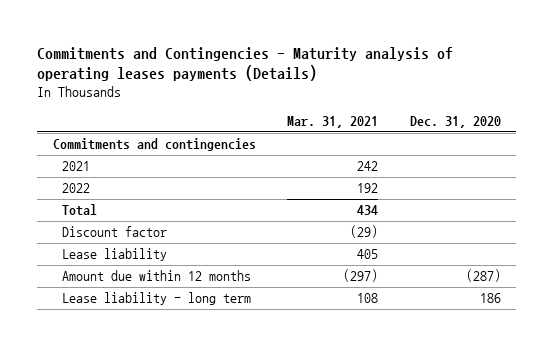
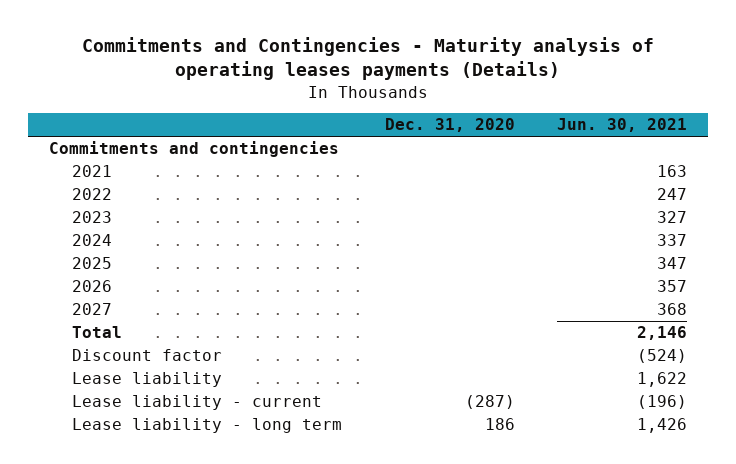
- | Mar. 31, 2021 | Dec. 31, 2020
+ | Dec. 31, 2020 | Jun. 30, 2021
+ 2023 | | 327
+ 2024 | | 337
+ 2025 | | 347
+ 2026 | | 357
+ 2027 | | 368
- Amount due within 12 months | (297) | (287)
+ Lease liability - current | (287) | (196)

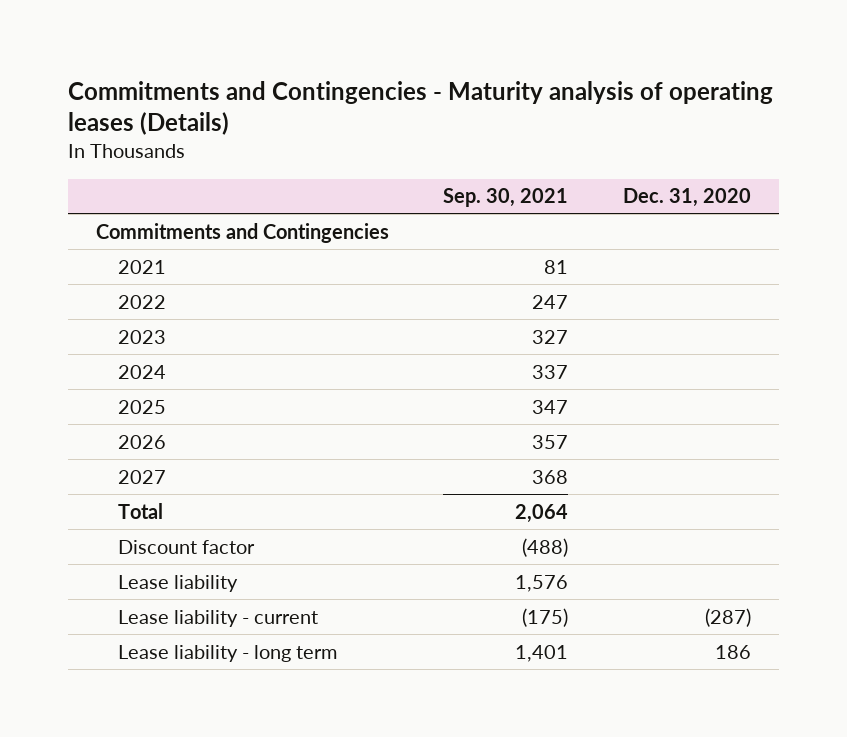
- Commitments and Contingencies - Maturity analysis of operating leases payments (Details)
+ Commitments and Contingencies - Maturity analysis of operating leases (Details)
- | Dec. 31, 2020 | Jun. 30, 2021
+ | Sep. 30, 2021 | Dec. 31, 2020
- Commitments and contingencies
+ Commitments and Contingencies

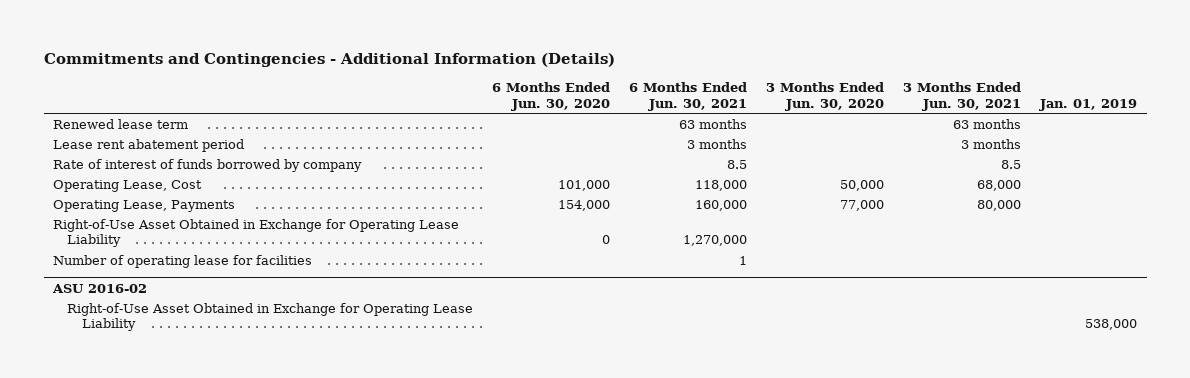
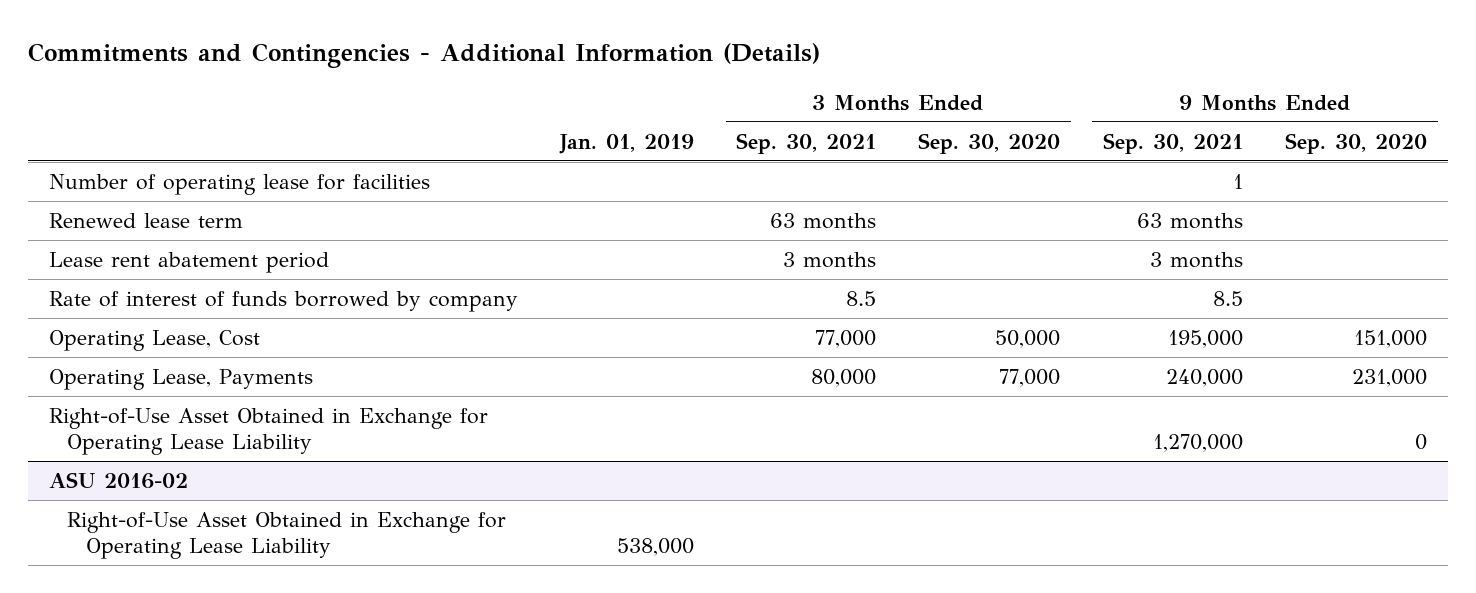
- | 6 Months Ended Jun. 30, 2020 | 6 Months Ended Jun. 30, 2021 | 3 Months Ended Jun. 30, 2020 | 3 Months Ended Jun. 30, 2021 | Jan. 01, 2019
+ | Jan. 01, 2019 | 3 Months Ended Sep. 30, 2021 | 3 Months Ended Sep. 30, 2020 | 9 Months Ended Sep. 30, 2021 | 9 Months Ended Sep. 30, 2020
moved up: Number of operating lease for facilities | | | | 1 |

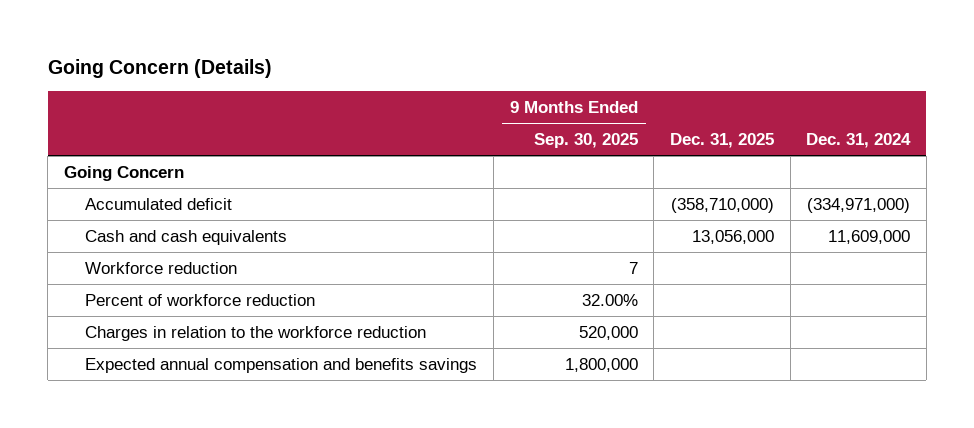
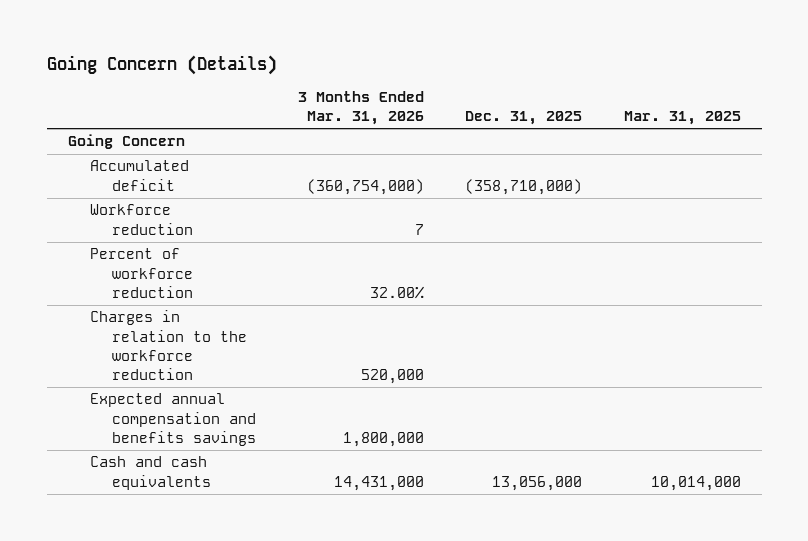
- | 9 Months Ended Sep. 30, 2025 | Dec. 31, 2025 | Dec. 31, 2024
+ | 3 Months Ended Mar. 31, 2026 | Dec. 31, 2025 | Mar. 31, 2025
moved down: Cash and cash equivalents | 14,431,000 | 13,056,000 | 10,014,000

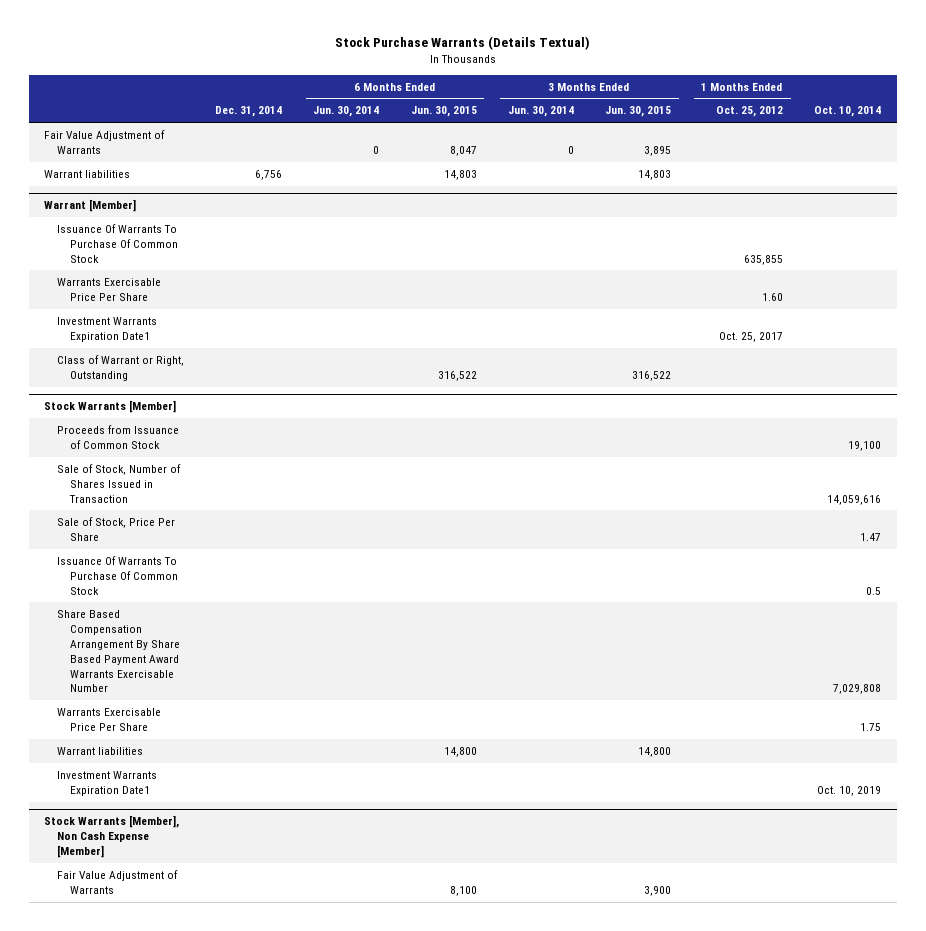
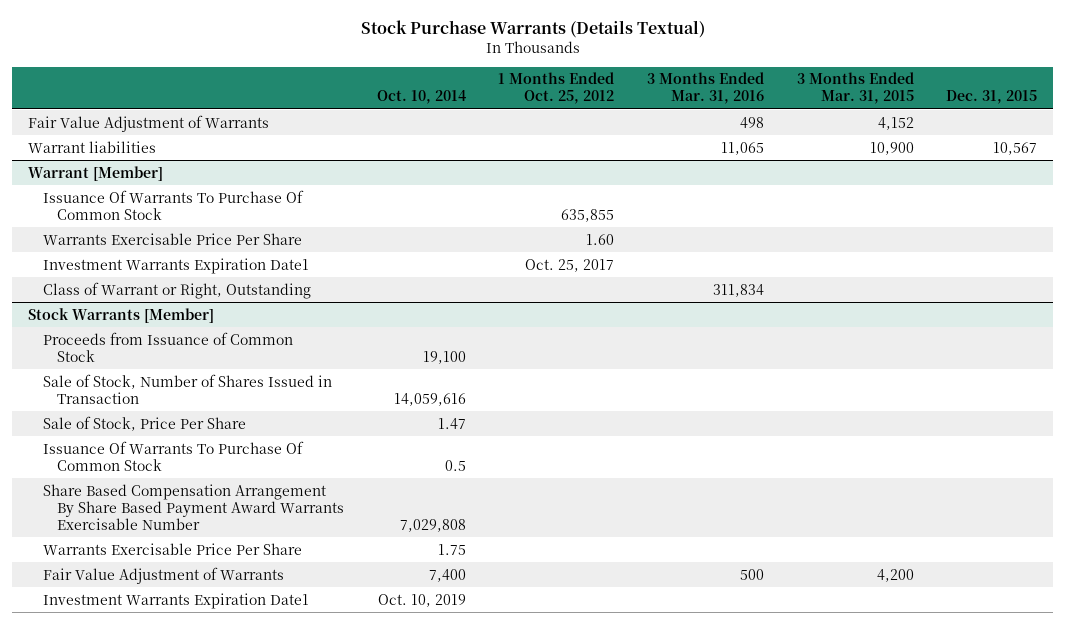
- | Dec. 31, 2014 | 6 Months Ended Jun. 30, 2014 | 6 Months Ended Jun. 30, 2015 | 3 Months Ended Jun. 30, 2014 | 3 Months Ended Jun. 30, 2015 | 1 Months Ended Oct. 25, 2012 | Oct. 10, 2014
+ | Oct. 10, 2014 | 1 Months Ended Oct. 25, 2012 | 3 Months Ended Mar. 31, 2016 | 3 Months Ended Mar. 31, 2015 | Dec. 31, 2015
@ Stock Warrants [Member]
- Warrant liabilities | | | 14,800 | | 14,800 | |
+ Fair Value Adjustment of Warrants | 7,400 | | 500 | 4,200 |
- Stock Warrants [Member], Non Cash Expense [Member]
- Fair Value Adjustment of Warrants | | | 8,100 | | 3,900 | |

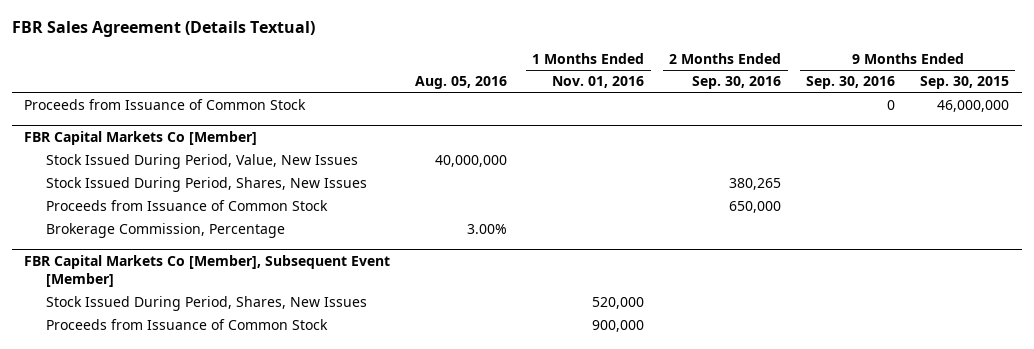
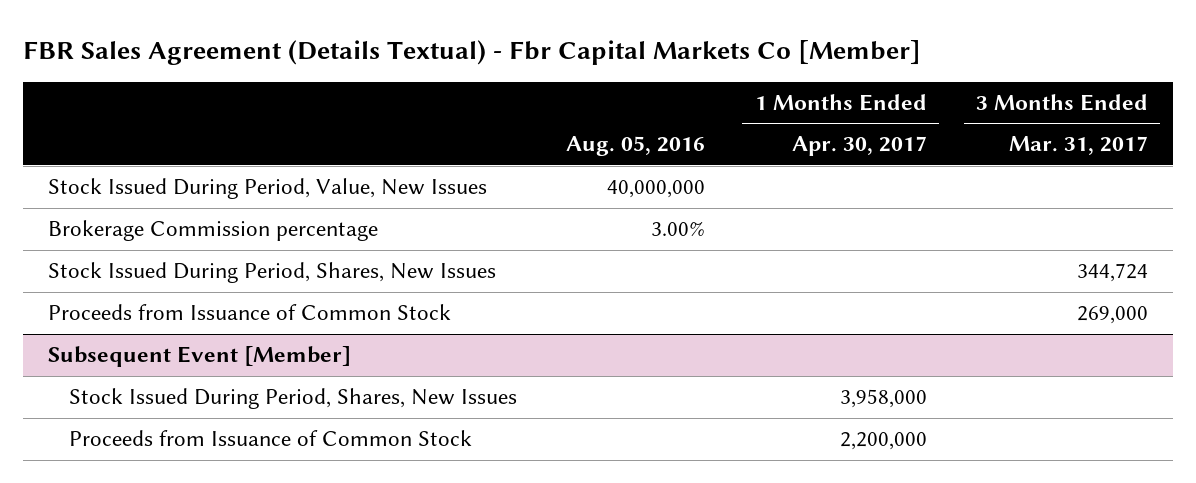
- FBR Sales Agreement (Details Textual)
+ FBR Sales Agreement (Details Textual) - Fbr Capital Markets Co [Member]
- | Aug. 05, 2016 | 1 Months Ended Nov. 01, 2016 | 2 Months Ended Sep. 30, 2016 | 9 Months Ended Sep. 30, 2016 | 9 Months Ended Sep. 30, 2015
+ | Aug. 05, 2016 | 1 Months Ended Apr. 30, 2017 | 3 Months Ended Mar. 31, 2017
+ Stock Issued During Period, Value, New Issues | 40,000,000 | |
+ Brokerage Commission percentage | 3.00% | |
+ Stock Issued During Period, Shares, New Issues | | | 344,724
- FBR Capital Markets Co [Member]
- Stock Issued During Period, Value, New Issues | 40,000,000 | | | |
+ Subsequent Event [Member]
- Brokerage Commission, Percentage | 3.00% | | | |
- FBR Capital Markets Co [Member], Subsequent Event [Member]
- Stock Issued During Period, Shares, New Issues | | 520,000 | | |
- Proceeds from Issuance of Common Stock | | 900,000 | | |

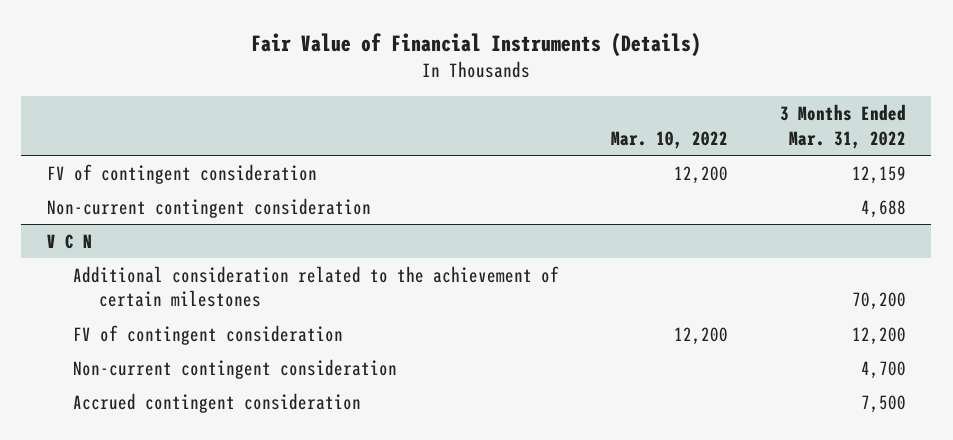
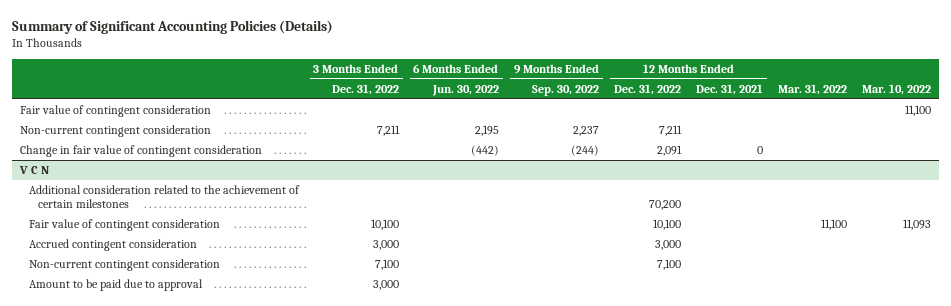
- Fair Value of Financial Instruments (Details)
+ Summary of Significant Accounting Policies (Details)
- | Mar. 10, 2022 | 3 Months Ended Mar. 31, 2022
+ | 3 Months Ended Dec. 31, 2022 | 6 Months Ended Jun. 30, 2022 | 9 Months Ended Sep. 30, 2022 | 12 Months Ended Dec. 31, 2022 | 12 Months Ended Dec. 31, 2021 | Mar. 31, 2022 | Mar. 10, 2022
- FV of contingent consideration | 12,200 | 12,159
+ Fair value of contingent consideration | | | | | | | 11,100
+ Change in fair value of contingent consideration | | (442) | (244) | 2,091 | 0 | |
@ V C N
- FV of contingent consideration | 12,200 | 12,200
+ Fair value of contingent consideration | 10,100 | | | 10,100 | | 11,100 | 11,093
moved down: Non-current contingent consideration | 7,100 | | | 7,100 | | |
+ Amount to be paid due to approval | 3,000 | | | | | |

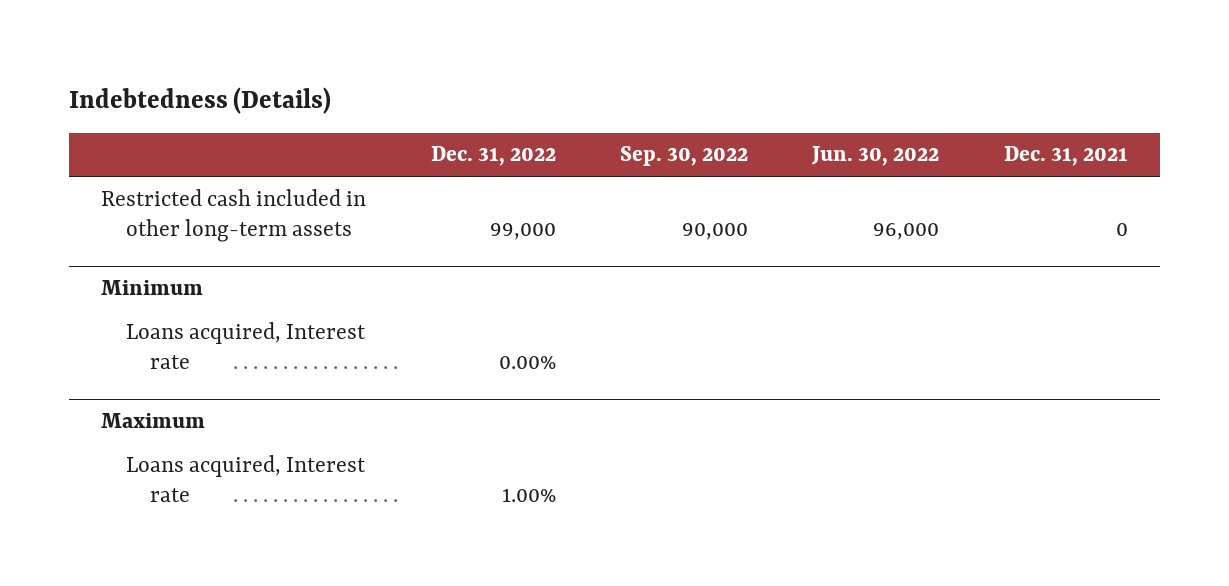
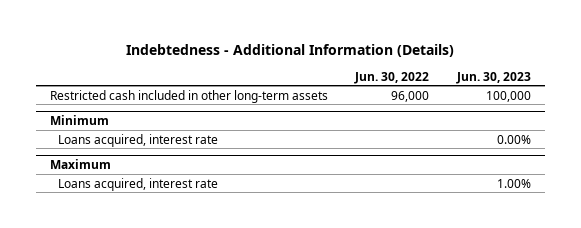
- Indebtedness (Details)
+ Indebtedness - Additional Information (Details)
- | Dec. 31, 2022 | Sep. 30, 2022 | Jun. 30, 2022 | Dec. 31, 2021
+ | Jun. 30, 2022 | Jun. 30, 2023
@ Minimum
- Loans acquired, Interest rate | 0.00% | | |
+ Loans acquired, interest rate | | 0.00%
@ Maximum
- Loans acquired, Interest rate | 1.00% | | |
+ Loans acquired, interest rate | | 1.00%

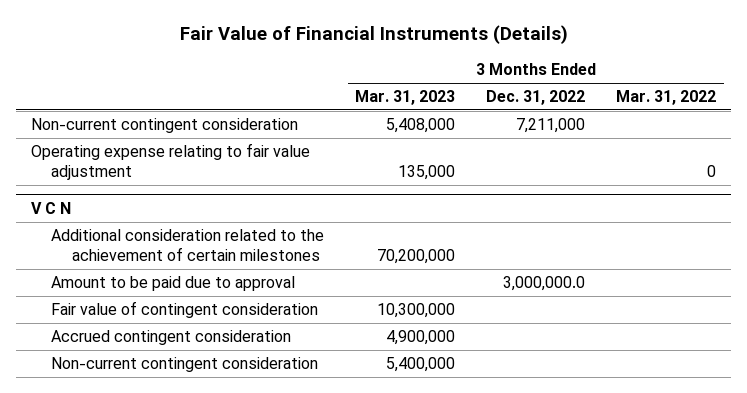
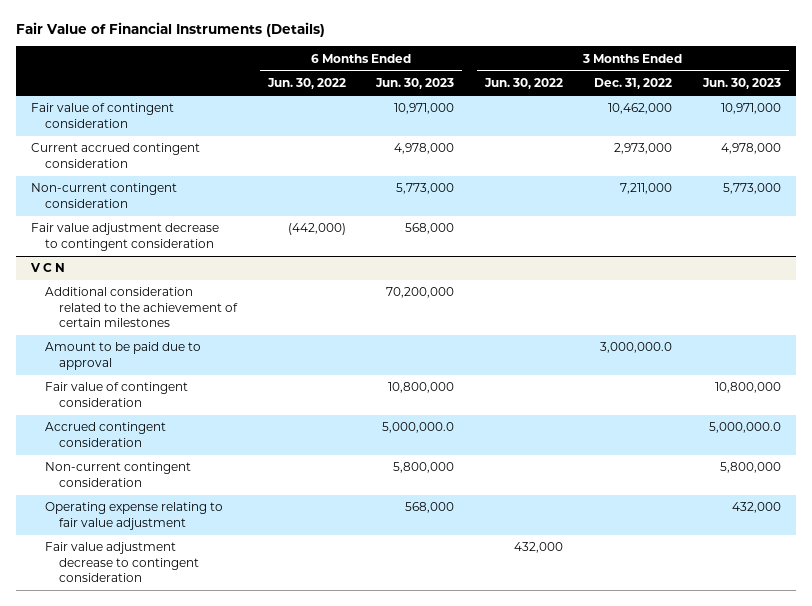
- | 3 Months Ended Mar. 31, 2023 | 3 Months Ended Dec. 31, 2022 | 3 Months Ended Mar. 31, 2022
+ | 6 Months Ended Jun. 30, 2022 | 6 Months Ended Jun. 30, 2023 | 3 Months Ended Jun. 30, 2022 | 3 Months Ended Dec. 31, 2022 | 3 Months Ended Jun. 30, 2023
+ Fair value of contingent consideration | | 10,971,000 | | 10,462,000 | 10,971,000
+ Current accrued contingent consideration | | 4,978,000 | | 2,973,000 | 4,978,000
- Operating expense relating to fair value adjustment | 135,000 | | 0
+ Fair value adjustment decrease to contingent consideration | (442,000) | 568,000 | | |
@ V C N
+ Operating expense relating to fair value adjustment | | 568,000 | | | 432,000
+ Fair value adjustment decrease to contingent consideration | | | 432,000 | |

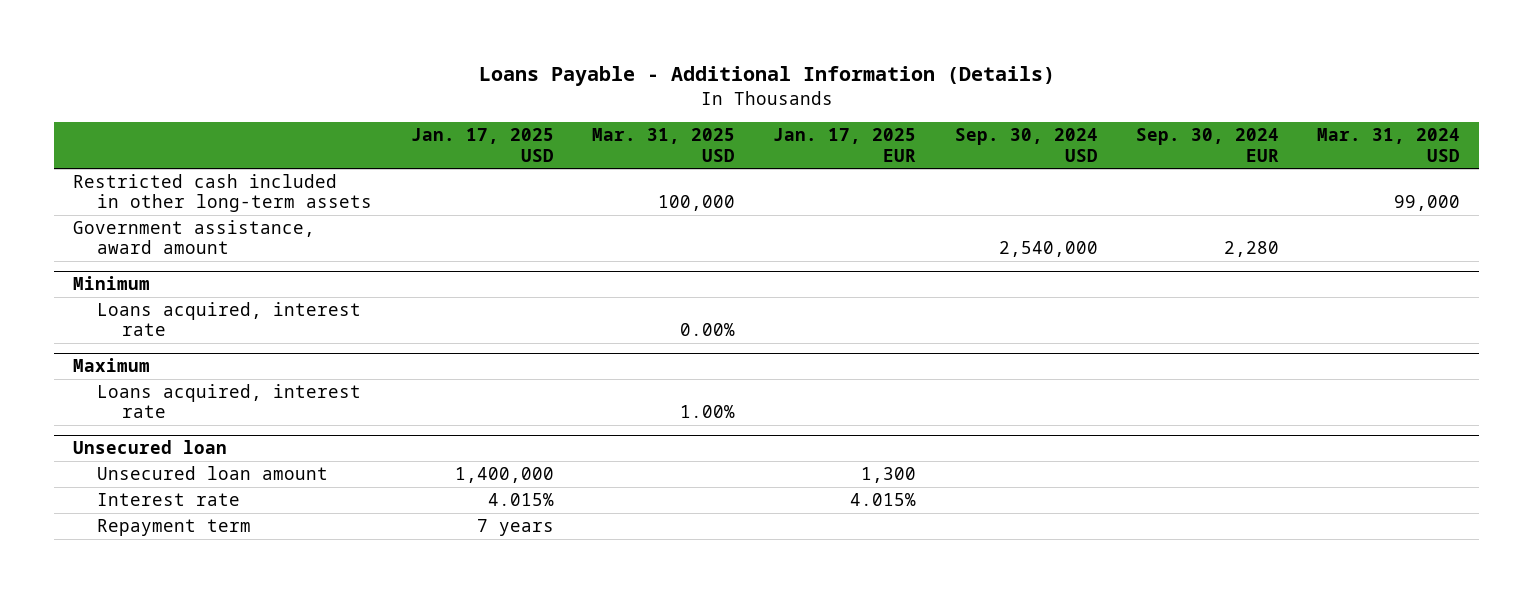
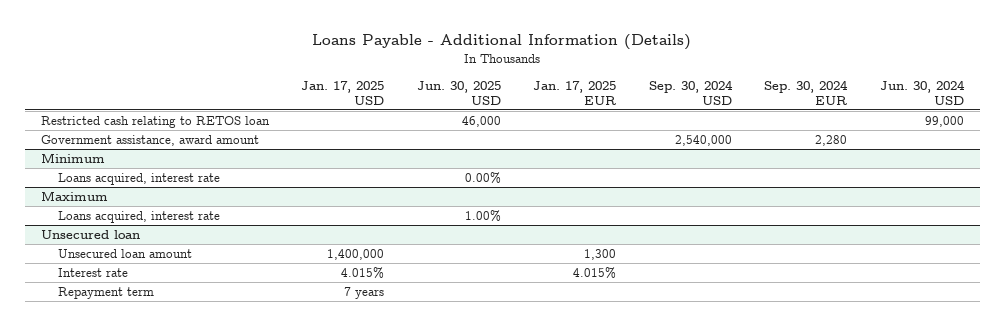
- | Jan. 17, 2025 USD | Mar. 31, 2025 USD | Jan. 17, 2025 EUR | Sep. 30, 2024 USD | Sep. 30, 2024 EUR | Mar. 31, 2024 USD
+ | Jan. 17, 2025 USD | Jun. 30, 2025 USD | Jan. 17, 2025 EUR | Sep. 30, 2024 USD | Sep. 30, 2024 EUR | Jun. 30, 2024 USD
- Restricted cash included in other long-term assets | | 100,000 | | | | 99,000
+ Restricted cash relating to RETOS loan | | 46,000 | | | | 99,000

